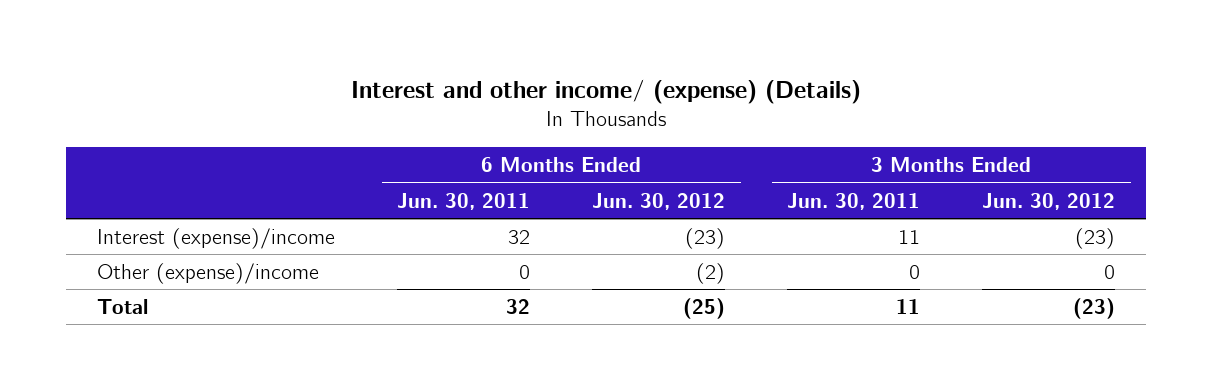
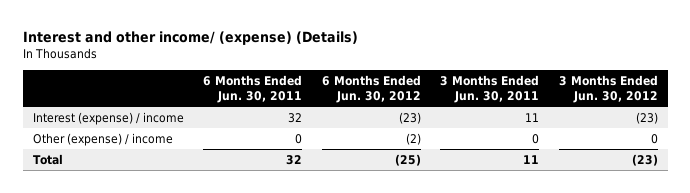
- Interest (expense)/income | 32 | (23) | 11 | (23)
- Other (expense)/income | 0 | (2) | 0 | 0
+ Interest (expense) / income | 32 | (23) | 11 | (23)
+ Other (expense) / income | 0 | (2) | 0 | 0

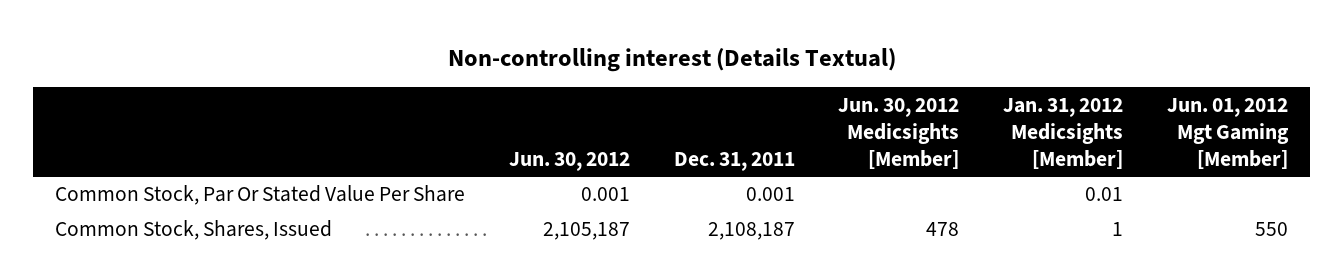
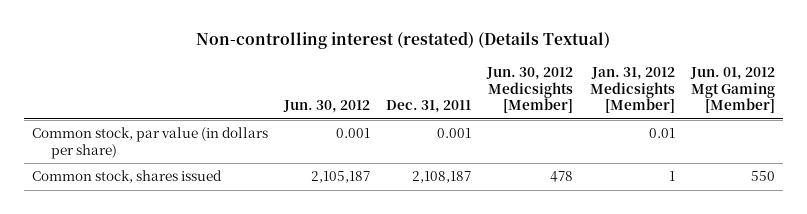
- Non-controlling interest (Details Textual)
+ Non-controlling interest (restated) (Details Textual)
- Common Stock, Par Or Stated Value Per Share | 0.001 | 0.001 | | 0.01 |
- Common Stock, Shares, Issued | 2,105,187 | 2,108,187 | 478 | 1 | 550
+ Common stock, par value (in dollars per share) | 0.001 | 0.001 | | 0.01 |
+ Common stock, shares issued | 2,105,187 | 2,108,187 | 478 | 1 | 550

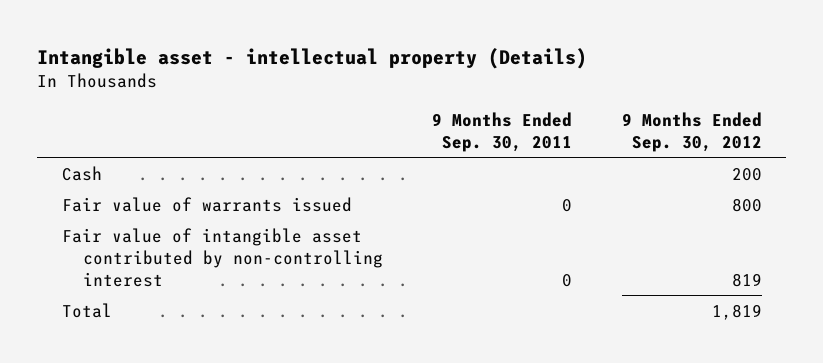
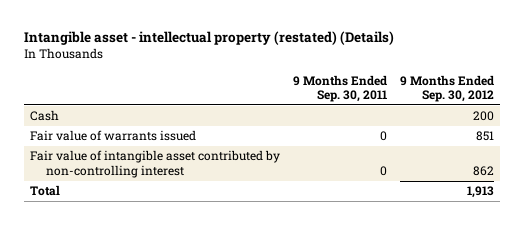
- Intangible asset - intellectual property (Details)
+ Intangible asset - intellectual property (restated) (Details)
- Fair value of warrants issued | 0 | 800
- Fair value of intangible asset contributed by non-controlling interest | 0 | 819
- Total | | 1,819
+ Fair value of warrants issued | 0 | 851
+ Fair value of intangible asset contributed by non-controlling interest | 0 | 862
+ Total | | 1,913

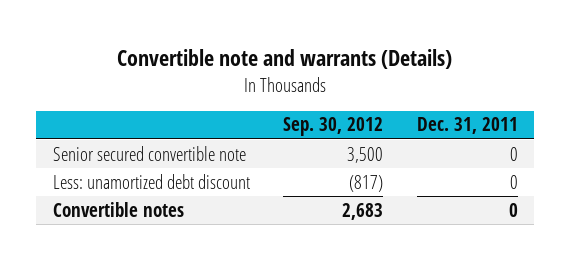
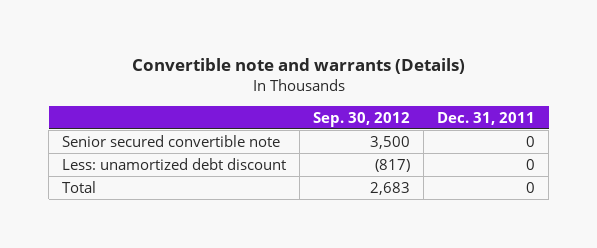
- Convertible notes | 2,683 | 0
+ Total | 2,683 | 0

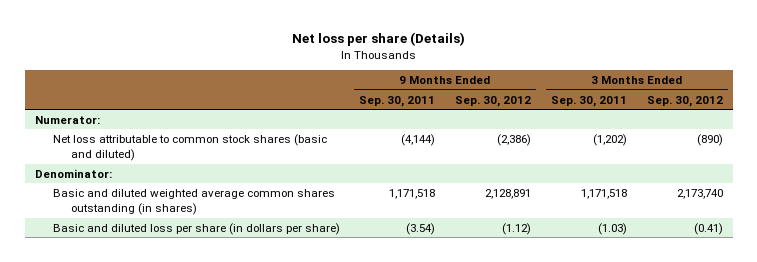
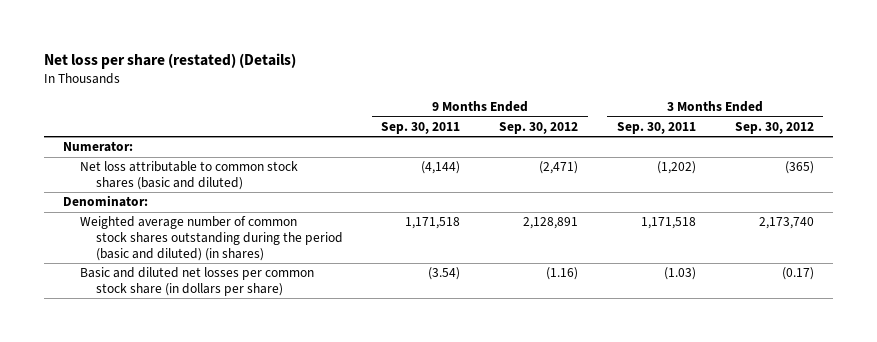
- Net loss per share (Details)
+ Net loss per share (restated) (Details)
- Net loss attributable to common stock shares (basic and diluted) | (4,144) | (2,386) | (1,202) | (890)
+ Net loss attributable to common stock shares (basic and diluted) | (4,144) | (2,471) | (1,202) | (365)
- Basic and diluted weighted average common shares outstanding (in shares) | 1,171,518 | 2,128,891 | 1,171,518 | 2,173,740
- Basic and diluted loss per share (in dollars per share) | (3.54) | (1.12) | (1.03) | (0.41)
+ Weighted average number of common stock shares outstanding during the period (basic and diluted) (in shares) | 1,171,518 | 2,128,891 | 1,171,518 | 2,173,740
+ Basic and diluted net losses per common stock share (in dollars per share) | (3.54) | (1.16) | (1.03) | (0.17)

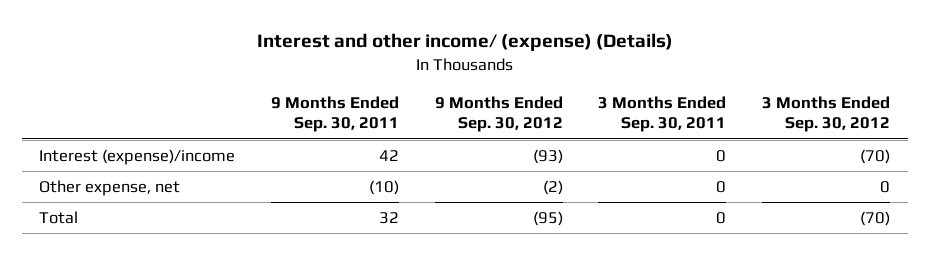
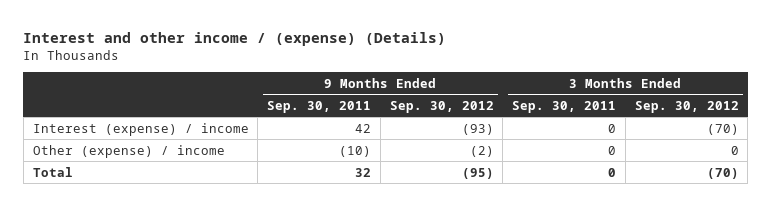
- Interest and other income/ (expense) (Details)
+ Interest and other income / (expense) (Details)
- Interest (expense)/income | 42 | (93) | 0 | (70)
- Other expense, net | (10) | (2) | 0 | 0
+ Interest (expense) / income | 42 | (93) | 0 | (70)
+ Other (expense) / income | (10) | (2) | 0 | 0

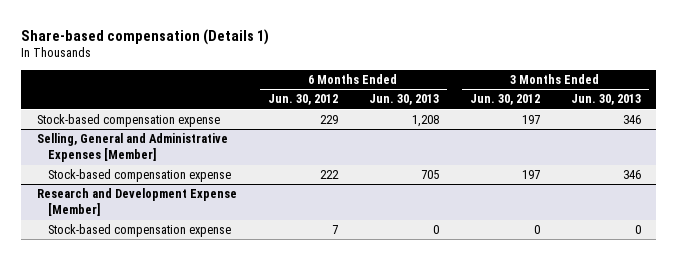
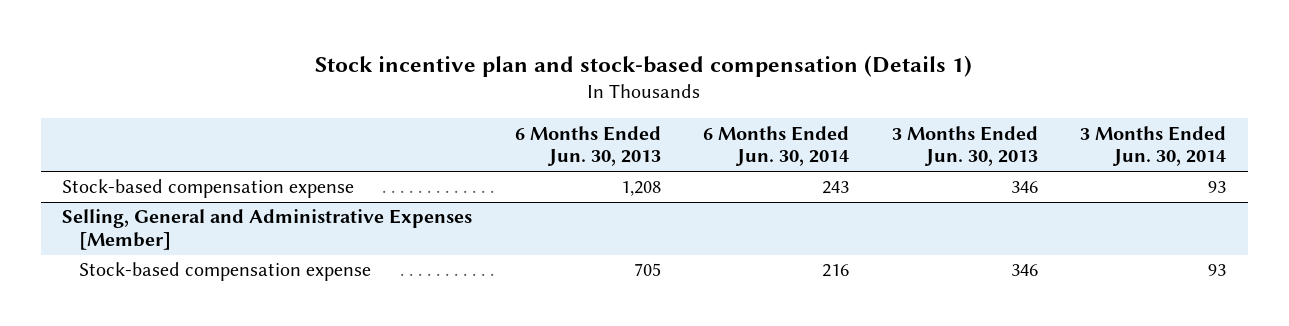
- Share-based compensation (Details 1)
+ Stock incentive plan and stock-based compensation (Details 1)
- | 6 Months Ended Jun. 30, 2012 | 6 Months Ended Jun. 30, 2013 | 3 Months Ended Jun. 30, 2012 | 3 Months Ended Jun. 30, 2013
+ | 6 Months Ended Jun. 30, 2013 | 6 Months Ended Jun. 30, 2014 | 3 Months Ended Jun. 30, 2013 | 3 Months Ended Jun. 30, 2014
- Research and Development Expense [Member]
- Stock-based compensation expense | 7 | 0 | 0 | 0

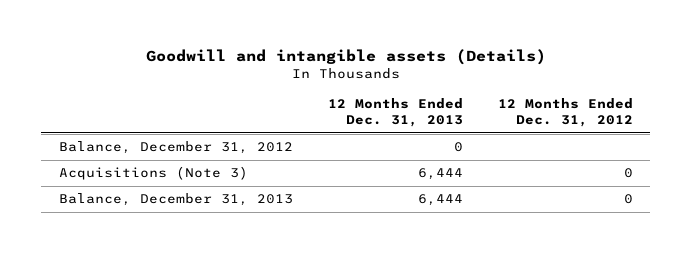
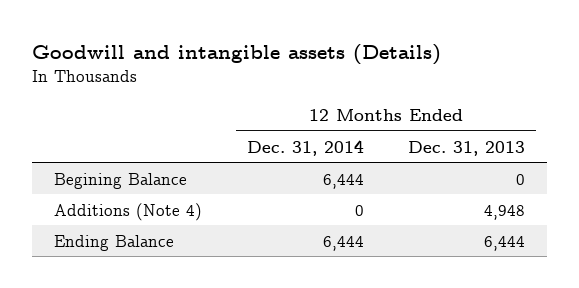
- | 12 Months Ended Dec. 31, 2013 | 12 Months Ended Dec. 31, 2012
+ | 12 Months Ended Dec. 31, 2014 | 12 Months Ended Dec. 31, 2013
- Balance, December 31, 2012 | 0 |
- Acquisitions (Note 3) | 6,444 | 0
- Balance, December 31, 2013 | 6,444 | 0
+ Begining Balance | 6,444 | 0
+ Additions (Note 4) | 0 | 4,948
+ Ending Balance | 6,444 | 6,444

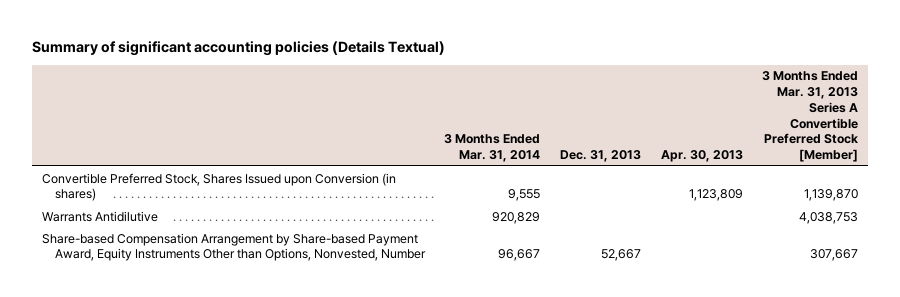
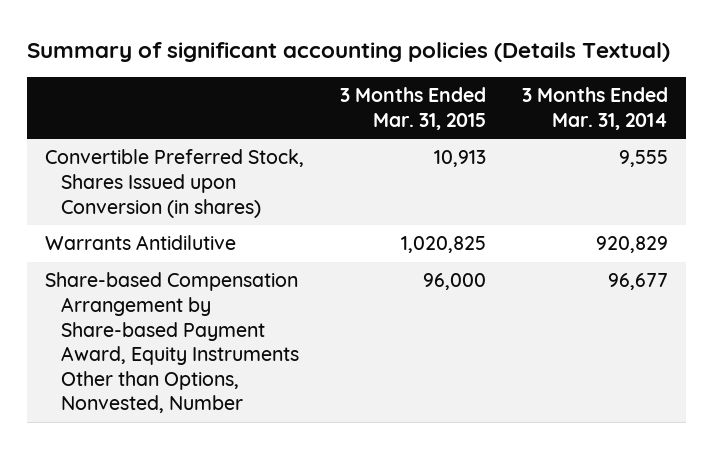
- | 3 Months Ended Mar. 31, 2014 | Dec. 31, 2013 | Apr. 30, 2013 | 3 Months Ended Mar. 31, 2013 Series A Convertible Preferred Stock [Member]
+ | 3 Months Ended Mar. 31, 2015 | 3 Months Ended Mar. 31, 2014
- Share-based Compensation Arrangement by Share-based Payment Award, Equity Instruments Other than Options, Nonvested, Number | 96,667 | 52,667 | | 307,667
+ Share-based Compensation Arrangement by Share-based Payment Award, Equity Instruments Other than Options, Nonvested, Number | 96,000 | 96,677

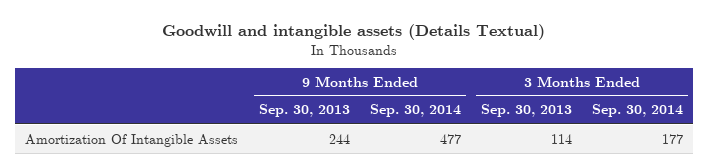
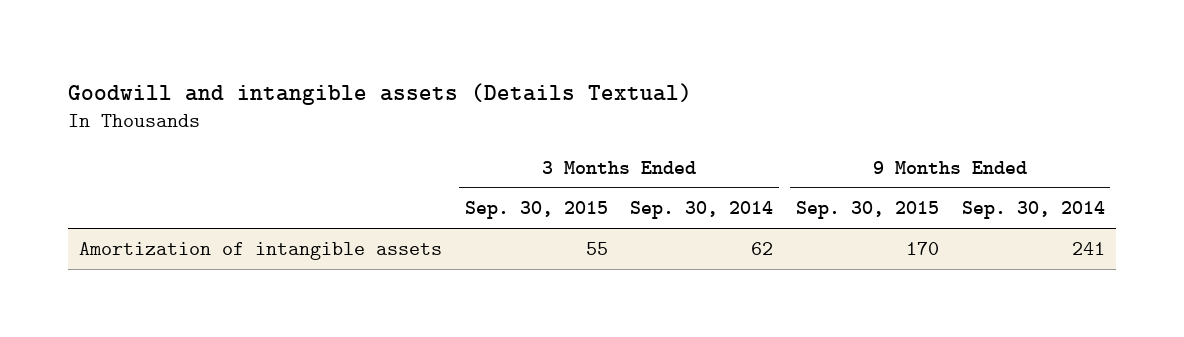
- | 9 Months Ended Sep. 30, 2013 | 9 Months Ended Sep. 30, 2014 | 3 Months Ended Sep. 30, 2013 | 3 Months Ended Sep. 30, 2014
+ | 3 Months Ended Sep. 30, 2015 | 3 Months Ended Sep. 30, 2014 | 9 Months Ended Sep. 30, 2015 | 9 Months Ended Sep. 30, 2014
- Amortization Of Intangible Assets | 244 | 477 | 114 | 177
+ Amortization of intangible assets | 55 | 62 | 170 | 241

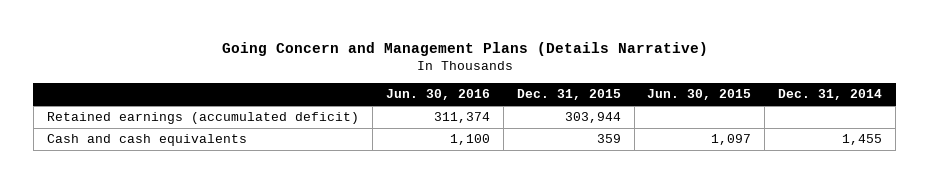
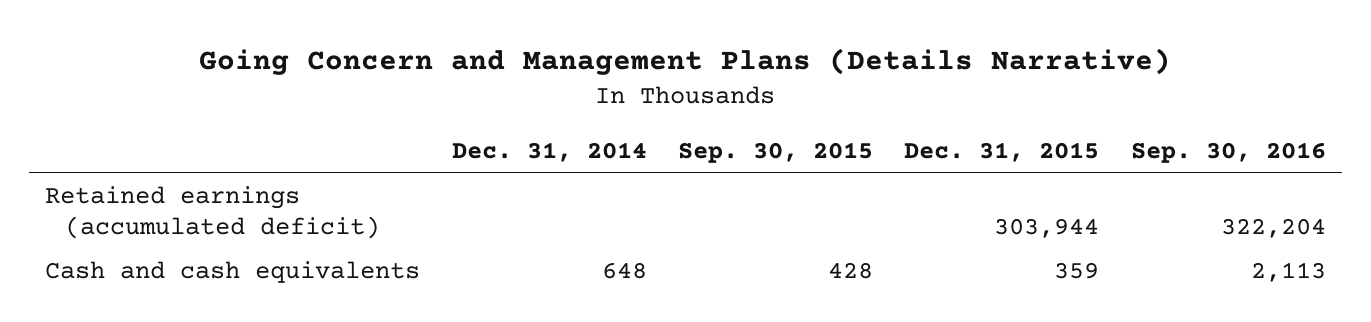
- | Jun. 30, 2016 | Dec. 31, 2015 | Jun. 30, 2015 | Dec. 31, 2014
+ | Dec. 31, 2014 | Sep. 30, 2015 | Dec. 31, 2015 | Sep. 30, 2016
- Cash and cash equivalents | 1,100 | 359 | 1,097 | 1,455
+ Cash and cash equivalents | 648 | 428 | 359 | 2,113

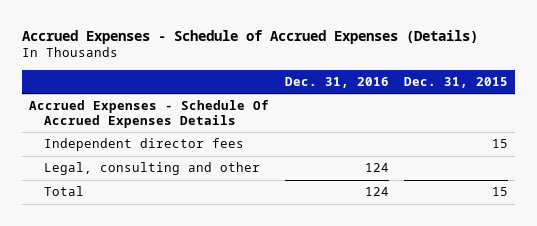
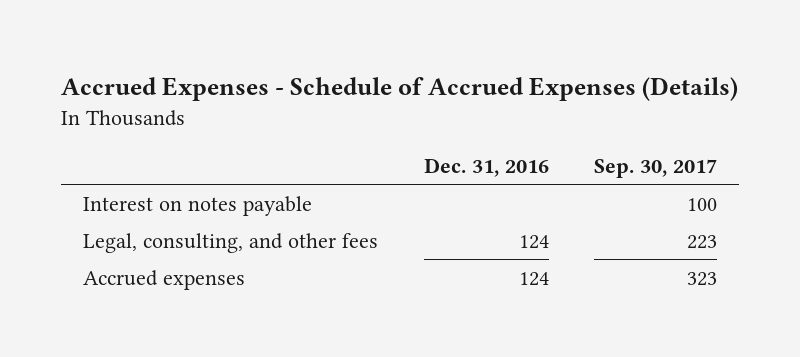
- | Dec. 31, 2016 | Dec. 31, 2015
+ | Dec. 31, 2016 | Sep. 30, 2017
- Accrued Expenses - Schedule Of Accrued Expenses Details
- Independent director fees | | 15
- Legal, consulting and other | 124 |
- Total | 124 | 15
+ Interest on notes payable | | 100
+ Legal, consulting, and other fees | 124 | 223
+ Accrued expenses | 124 | 323

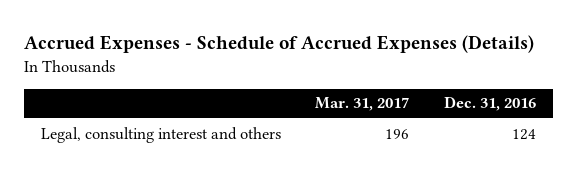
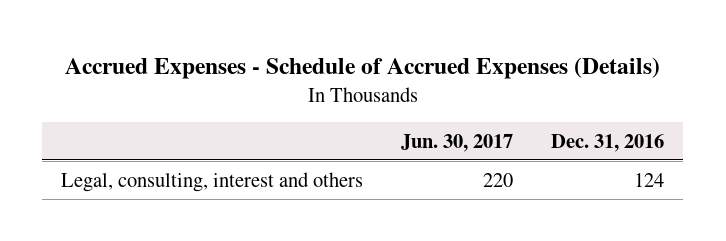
- | Mar. 31, 2017 | Dec. 31, 2016
+ | Jun. 30, 2017 | Dec. 31, 2016
- Legal, consulting interest and others | 196 | 124
+ Legal, consulting, interest and others | 220 | 124

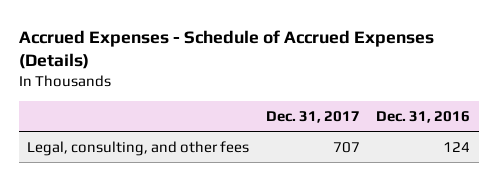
- | Jun. 30, 2017 | Dec. 31, 2016
+ | Dec. 31, 2017 | Dec. 31, 2016
- Legal, consulting, interest and others | 220 | 124
+ Legal, consulting, and other fees | 707 | 124

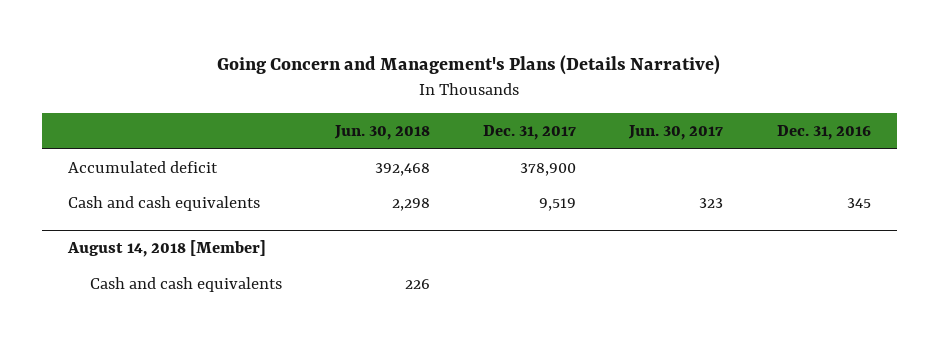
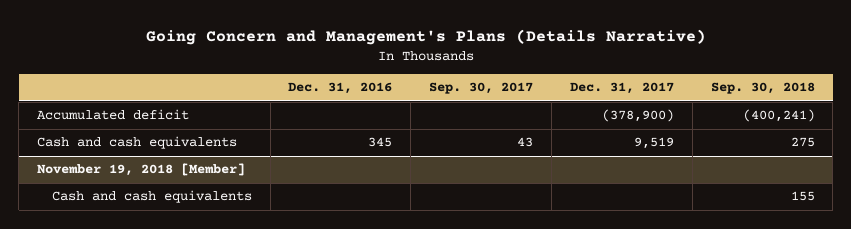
- | Jun. 30, 2018 | Dec. 31, 2017 | Jun. 30, 2017 | Dec. 31, 2016
+ | Dec. 31, 2016 | Sep. 30, 2017 | Dec. 31, 2017 | Sep. 30, 2018
- Accumulated deficit | 392,468 | 378,900 | |
+ Accumulated deficit | | | (378,900) | (400,241)
- August 14, 2018 [Member]
+ November 19, 2018 [Member]

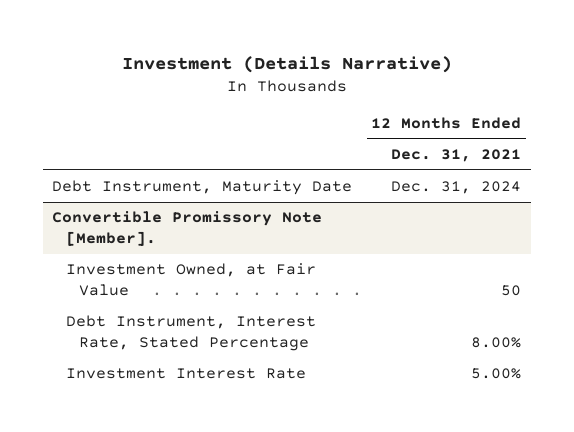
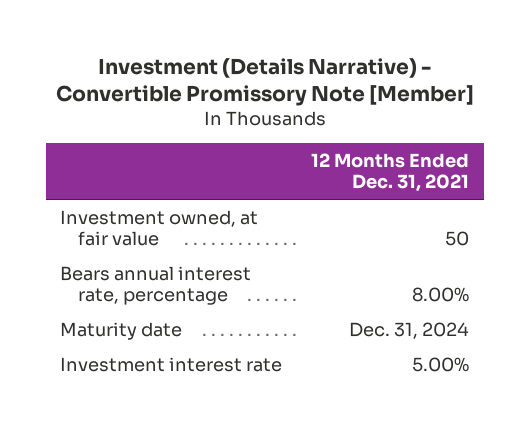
- Investment (Details Narrative)
+ Investment (Details Narrative) - Convertible Promissory Note [Member]
- Debt Instrument, Maturity Date | Dec. 31, 2024
- Convertible Promissory Note [Member].
- Investment Owned, at Fair Value | 50
- Debt Instrument, Interest Rate, Stated Percentage | 8.00%
- Investment Interest Rate | 5.00%
+ Investment owned, at fair value | 50
+ Bears annual interest rate, percentage | 8.00%
+ Maturity date | Dec. 31, 2024
+ Investment interest rate | 5.00%

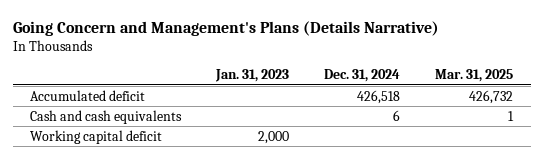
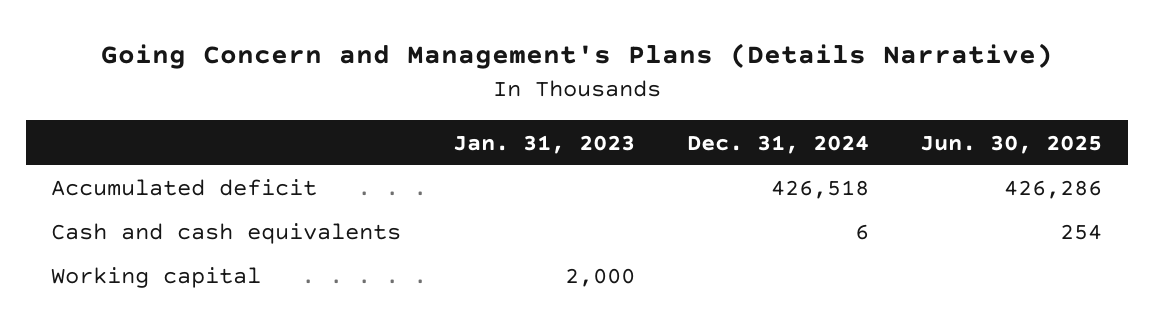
- | Jan. 31, 2023 | Dec. 31, 2024 | Mar. 31, 2025
+ | Jan. 31, 2023 | Dec. 31, 2024 | Jun. 30, 2025
- Working capital deficit | 2,000 | |
+ Working capital | 2,000 | |

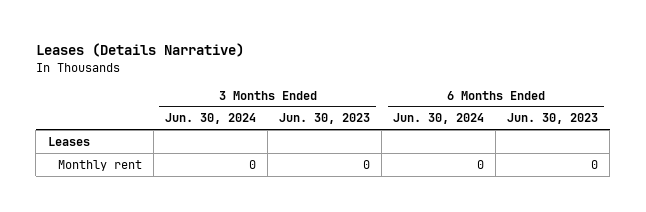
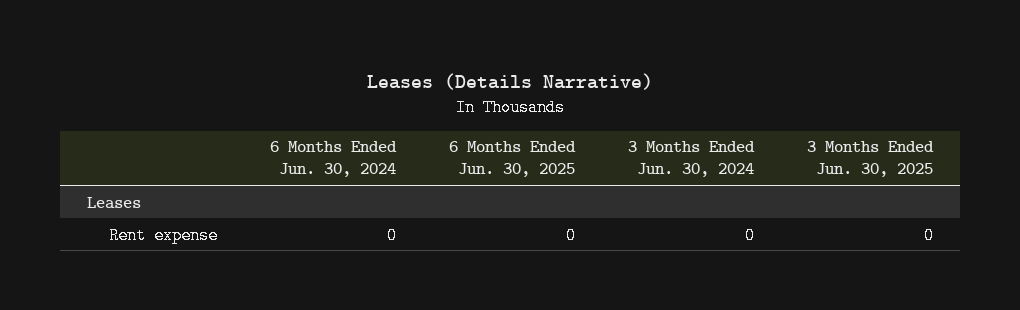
- | 3 Months Ended Jun. 30, 2024 | 3 Months Ended Jun. 30, 2023 | 6 Months Ended Jun. 30, 2024 | 6 Months Ended Jun. 30, 2023
+ | 6 Months Ended Jun. 30, 2024 | 6 Months Ended Jun. 30, 2025 | 3 Months Ended Jun. 30, 2024 | 3 Months Ended Jun. 30, 2025
- Monthly rent | 0 | 0 | 0 | 0
+ Rent expense | 0 | 0 | 0 | 0

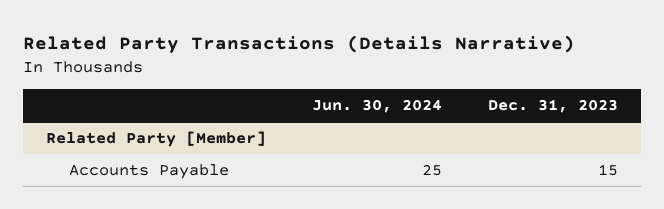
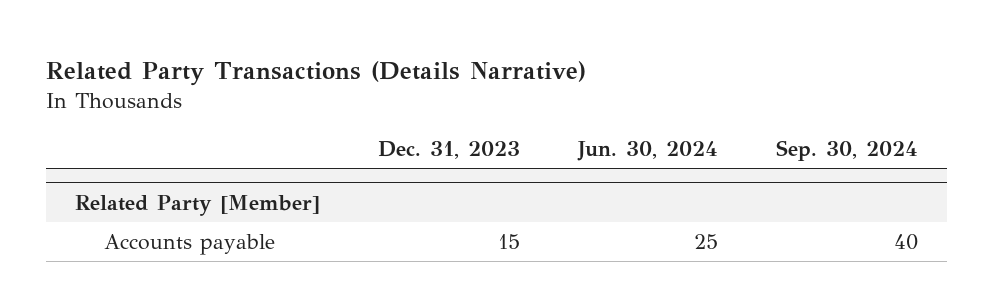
- | Jun. 30, 2024 | Dec. 31, 2023
+ | Dec. 31, 2023 | Jun. 30, 2024 | Sep. 30, 2024
@ Related Party [Member]
- Accounts Payable | 25 | 15
+ Accounts payable | 15 | 25 | 40

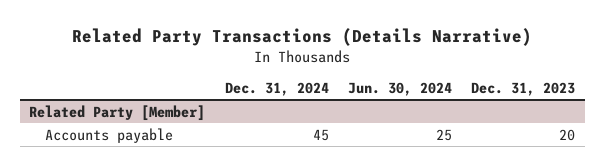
- | Dec. 31, 2023 | Jun. 30, 2024 | Sep. 30, 2024
+ | Dec. 31, 2024 | Jun. 30, 2024 | Dec. 31, 2023
@ Related Party [Member]
- Accounts payable | 15 | 25 | 40
+ Accounts payable | 45 | 25 | 20

